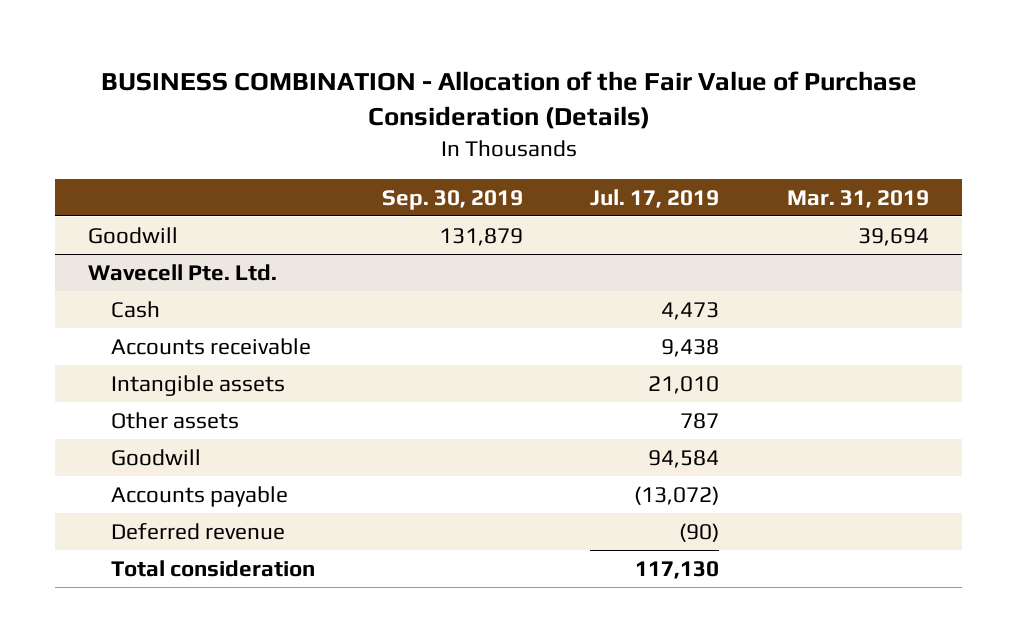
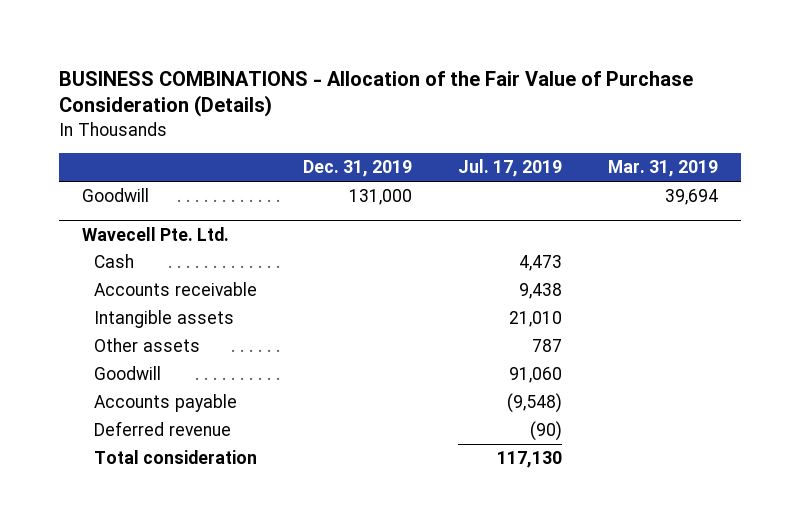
- BUSINESS COMBINATION - Allocation of the Fair Value of Purchase Consideration (Details)
+ BUSINESS COMBINATIONS - Allocation of the Fair Value of Purchase Consideration (Details)
- | Sep. 30, 2019 | Jul. 17, 2019 | Mar. 31, 2019
+ | Dec. 31, 2019 | Jul. 17, 2019 | Mar. 31, 2019
@ Wavecell Pte. Ltd.
- Goodwill | | 94,584 |
- Accounts payable | | (13,072) |
+ Goodwill | | 91,060 |
+ Accounts payable | | (9,548) |

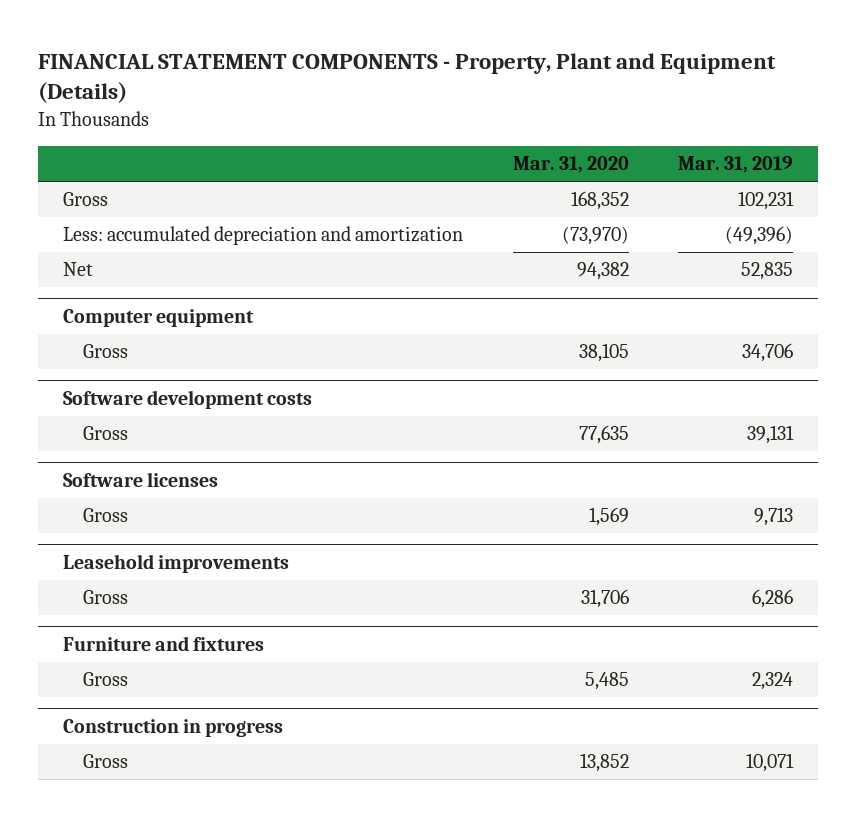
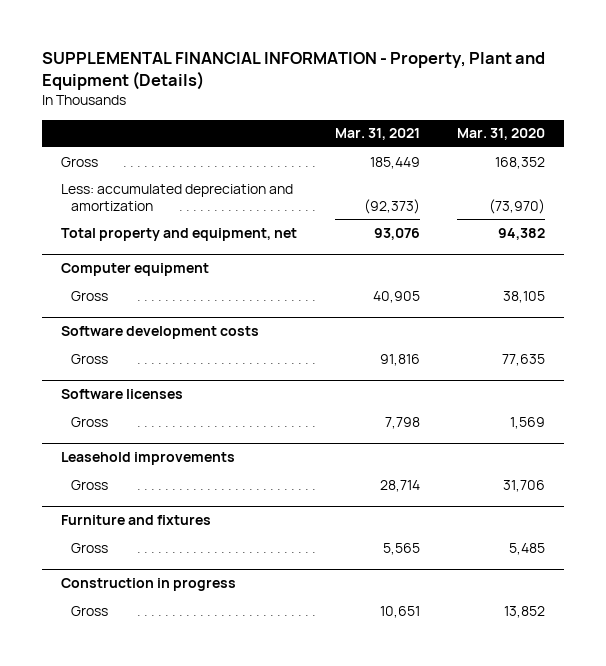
- FINANCIAL STATEMENT COMPONENTS - Property, Plant and Equipment (Details)
+ SUPPLEMENTAL FINANCIAL INFORMATION - Property, Plant and Equipment (Details)
- | Mar. 31, 2020 | Mar. 31, 2019
+ | Mar. 31, 2021 | Mar. 31, 2020
- Net | 94,382 | 52,835
+ Total property and equipment, net | 93,076 | 94,382

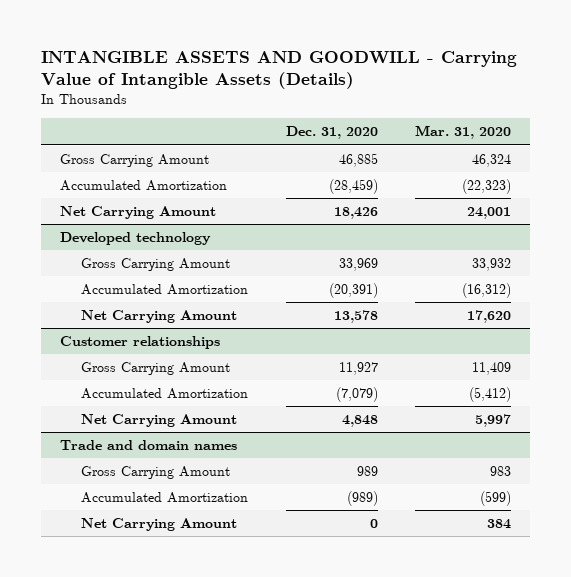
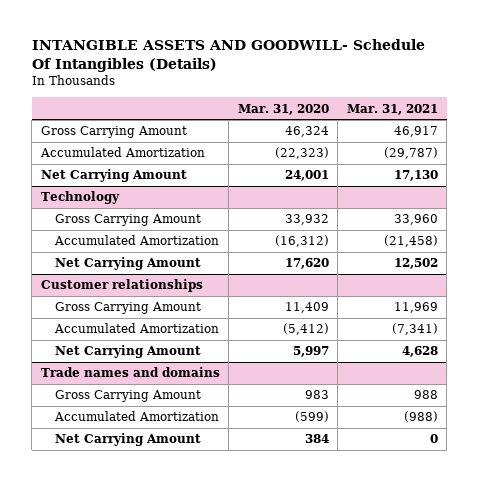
- INTANGIBLE ASSETS AND GOODWILL - Carrying Value of Intangible Assets (Details)
+ INTANGIBLE ASSETS AND GOODWILL- Schedule Of Intangibles (Details)
- | Dec. 31, 2020 | Mar. 31, 2020
+ | Mar. 31, 2020 | Mar. 31, 2021
- Developed technology
+ Technology
- Trade and domain names
+ Trade names and domains

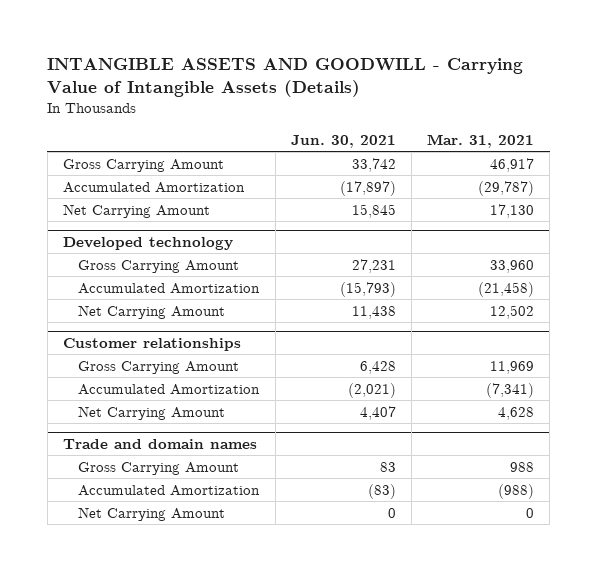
- INTANGIBLE ASSETS AND GOODWILL- Schedule Of Intangibles (Details)
+ INTANGIBLE ASSETS AND GOODWILL - Carrying Value of Intangible Assets (Details)
- | Mar. 31, 2020 | Mar. 31, 2021
+ | Jun. 30, 2021 | Mar. 31, 2021
- Technology
+ Developed technology
- Trade names and domains
+ Trade and domain names

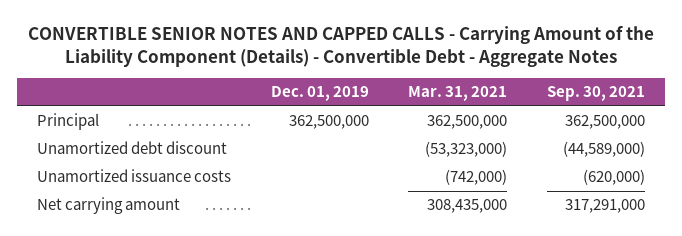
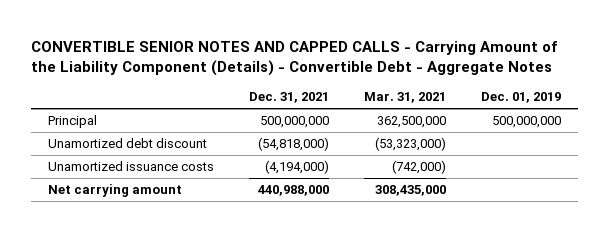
- | Dec. 01, 2019 | Mar. 31, 2021 | Sep. 30, 2021
+ | Dec. 31, 2021 | Mar. 31, 2021 | Dec. 01, 2019
- Principal | 362,500,000 | 362,500,000 | 362,500,000
+ Principal | 500,000,000 | 362,500,000 | 500,000,000

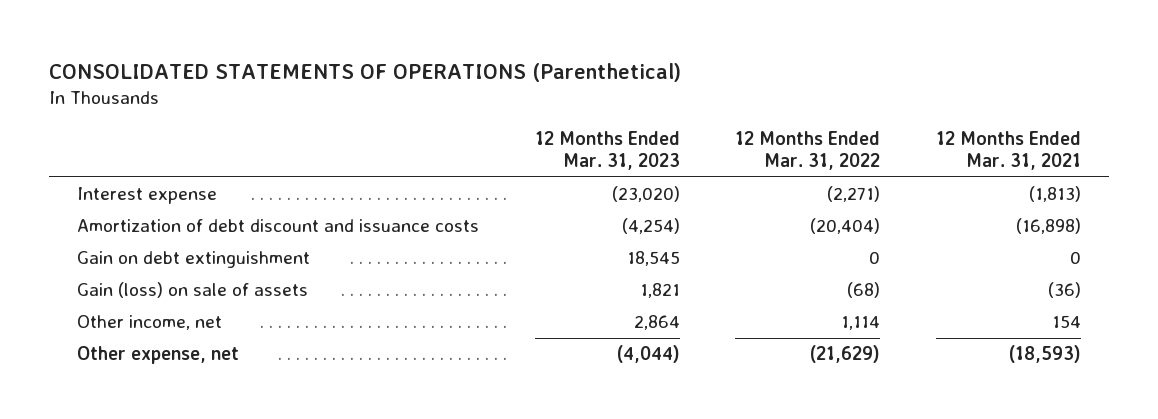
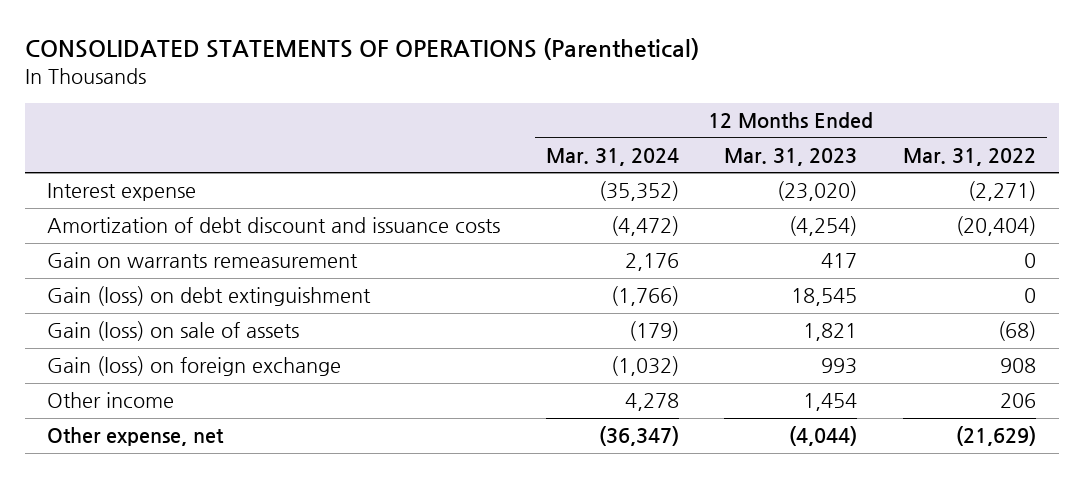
- | 12 Months Ended Mar. 31, 2023 | 12 Months Ended Mar. 31, 2022 | 12 Months Ended Mar. 31, 2021
+ | 12 Months Ended Mar. 31, 2024 | 12 Months Ended Mar. 31, 2023 | 12 Months Ended Mar. 31, 2022
- Gain on debt extinguishment | 18,545 | 0 | 0
+ Gain on warrants remeasurement | 2,176 | 417 | 0
+ Gain (loss) on debt extinguishment | (1,766) | 18,545 | 0
- Other income, net | 2,864 | 1,114 | 154
+ Gain (loss) on foreign exchange | (1,032) | 993 | 908
+ Other income | 4,278 | 1,454 | 206

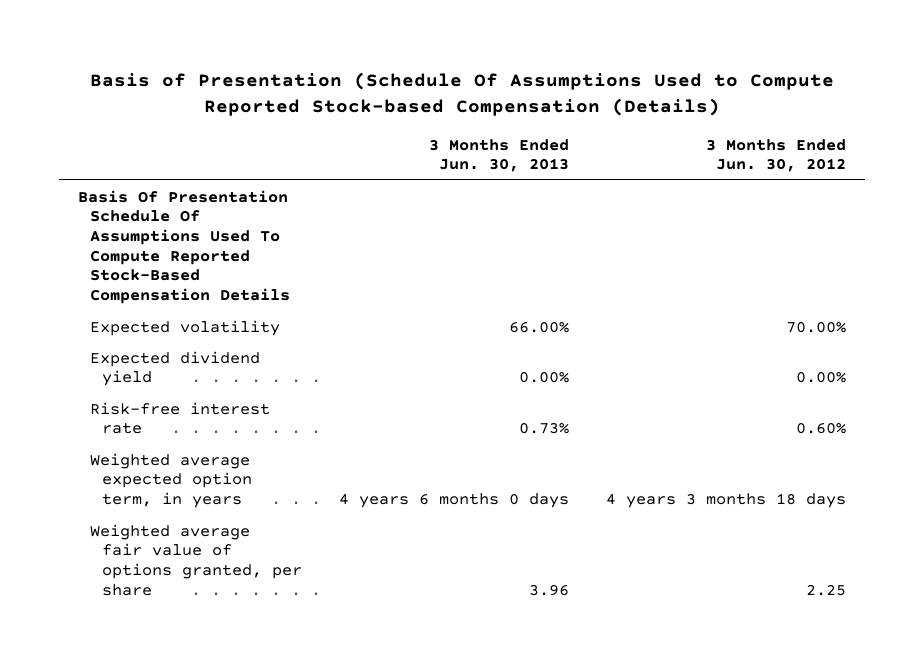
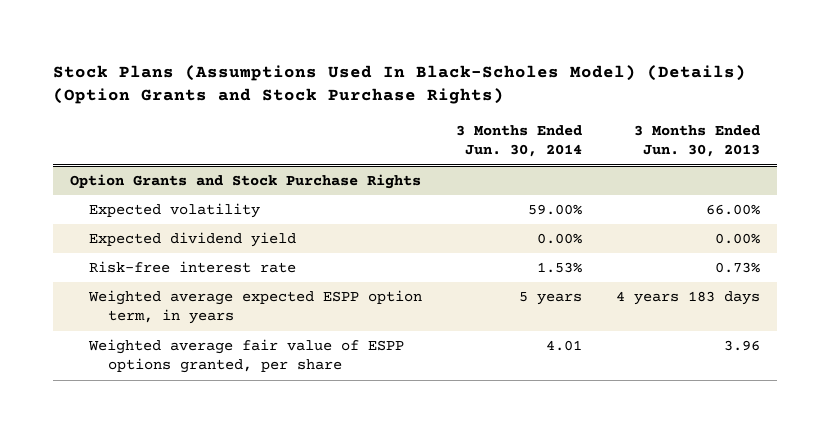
- Basis of Presentation (Schedule Of Assumptions Used to Compute Reported Stock-based Compensation (Details)
+ Stock Plans (Assumptions Used In Black-Scholes Model) (Details) (Option Grants and Stock Purchase Rights)
- | 3 Months Ended Jun. 30, 2013 | 3 Months Ended Jun. 30, 2012
+ | 3 Months Ended Jun. 30, 2014 | 3 Months Ended Jun. 30, 2013
- Basis Of Presentation Schedule Of Assumptions Used To Compute Reported Stock-Based Compensation Details
+ Option Grants and Stock Purchase Rights
- Weighted average expected option term, in years | 4 years 6 months 0 days | 4 years 3 months 18 days
- Weighted average fair value of options granted, per share | 3.96 | 2.25
+ Weighted average expected ESPP option term, in years | 5 years | 4 years 183 days
+ Weighted average fair value of ESPP options granted, per share | 4.01 | 3.96

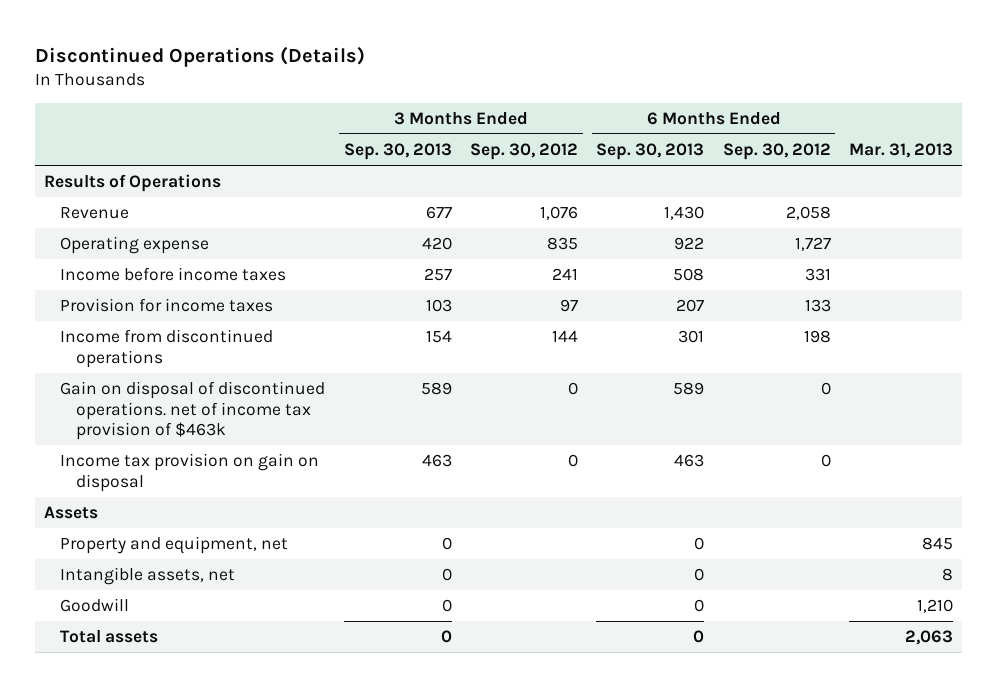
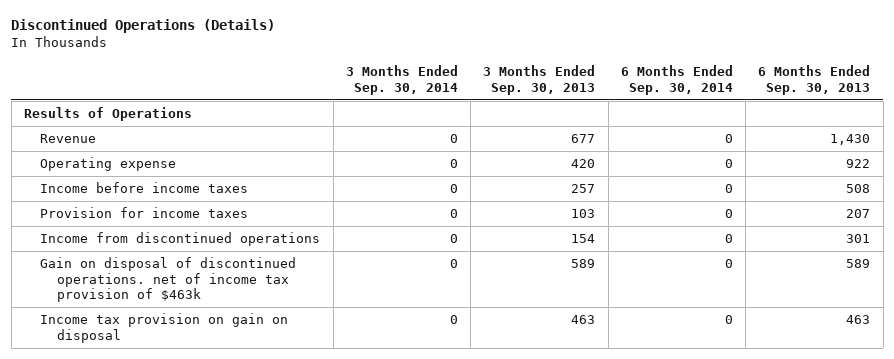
- | 3 Months Ended Sep. 30, 2013 | 3 Months Ended Sep. 30, 2012 | 6 Months Ended Sep. 30, 2013 | 6 Months Ended Sep. 30, 2012 | Mar. 31, 2013
+ | 3 Months Ended Sep. 30, 2014 | 3 Months Ended Sep. 30, 2013 | 6 Months Ended Sep. 30, 2014 | 6 Months Ended Sep. 30, 2013
- Assets
- Property and equipment, net | 0 | | 0 | | 845
- Intangible assets, net | 0 | | 0 | | 8
- Goodwill | 0 | | 0 | | 1,210
- Total assets | 0 | | 0 | | 2,063

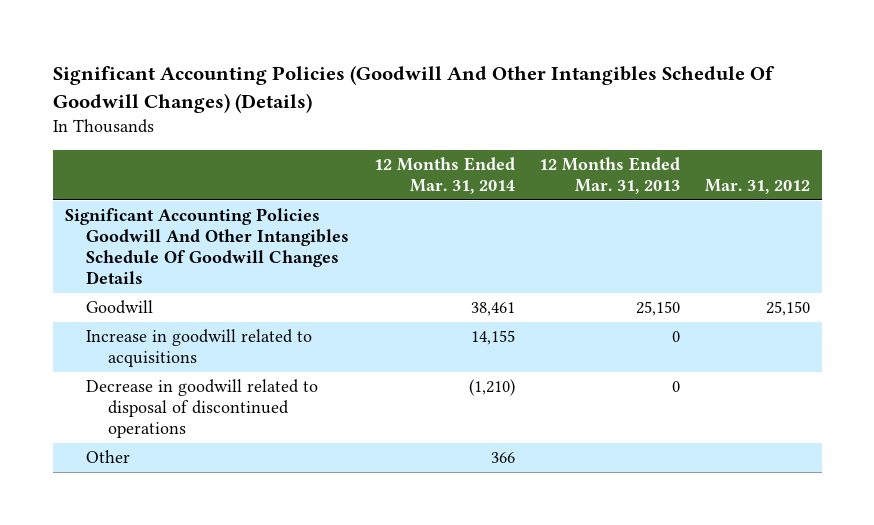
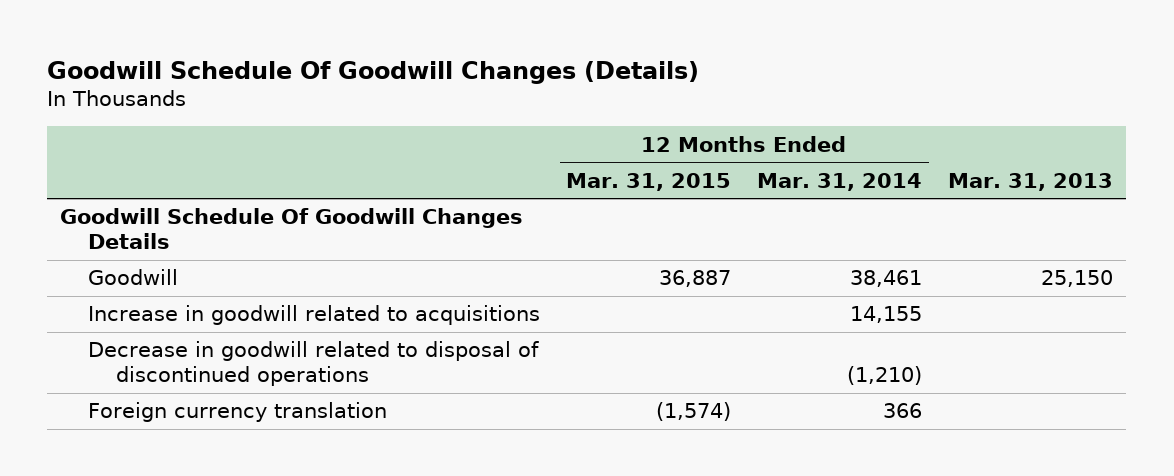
- Significant Accounting Policies (Goodwill And Other Intangibles Schedule Of Goodwill Changes) (Details)
+ Goodwill Schedule Of Goodwill Changes (Details)
- | 12 Months Ended Mar. 31, 2014 | 12 Months Ended Mar. 31, 2013 | Mar. 31, 2012
+ | 12 Months Ended Mar. 31, 2015 | 12 Months Ended Mar. 31, 2014 | Mar. 31, 2013
- Significant Accounting Policies Goodwill And Other Intangibles Schedule Of Goodwill Changes Details
+ Goodwill Schedule Of Goodwill Changes Details
- Other | 366 | |
+ Foreign currency translation | (1,574) | 366 |

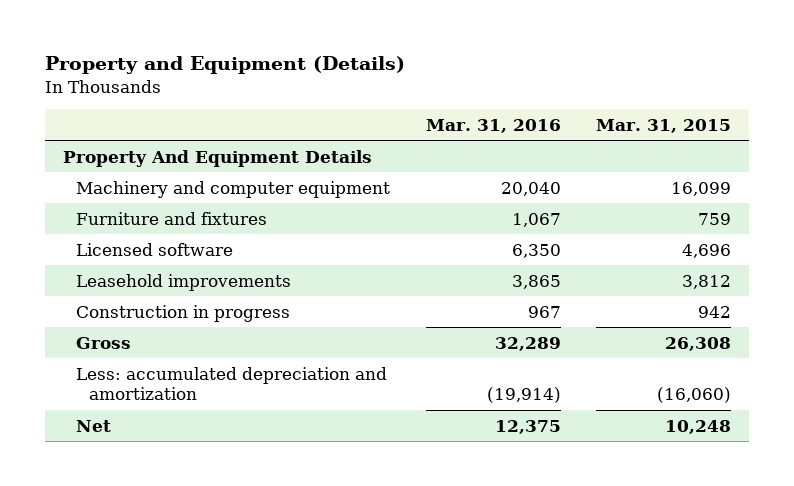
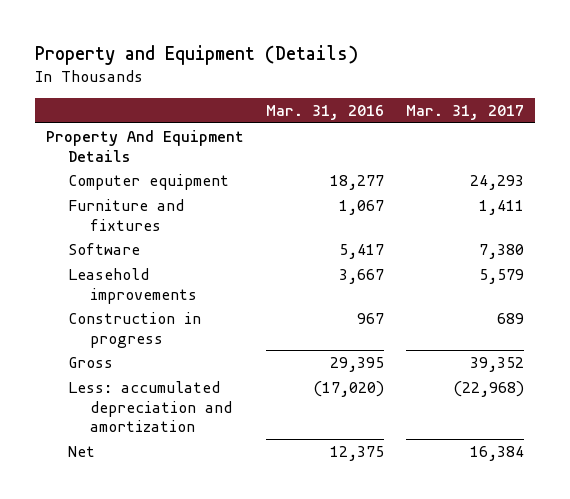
- | Mar. 31, 2016 | Mar. 31, 2015
+ | Mar. 31, 2016 | Mar. 31, 2017
- Machinery and computer equipment | 20,040 | 16,099
+ Computer equipment | 18,277 | 24,293
- Licensed software | 6,350 | 4,696
- Leasehold improvements | 3,865 | 3,812
+ Software | 5,417 | 7,380
+ Leasehold improvements | 3,667 | 5,579
- Gross | 32,289 | 26,308
- Less: accumulated depreciation and amortization | (19,914) | (16,060)
+ Gross | 29,395 | 39,352
+ Less: accumulated depreciation and amortization | (17,020) | (22,968)

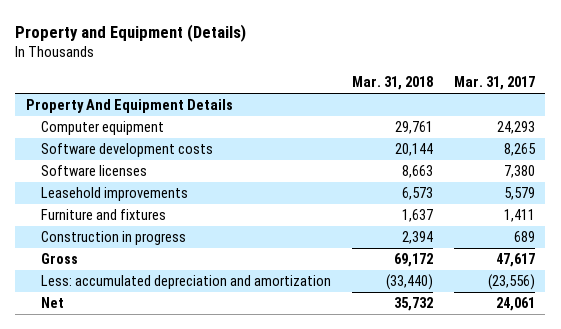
- | Mar. 31, 2016 | Mar. 31, 2017
+ | Mar. 31, 2018 | Mar. 31, 2017
- Software | 5,417 | 7,380
+ Software development costs | 20,144 | 8,265
+ Software licenses | 8,663 | 7,380
moved down: Furniture and fixtures | 1,637 | 1,411
- Gross | 29,395 | 39,352
- Less: accumulated depreciation and amortization | (17,020) | (22,968)
- Net | 12,375 | 16,384
+ Gross | 69,172 | 47,617
+ Less: accumulated depreciation and amortization | (33,440) | (23,556)
+ Net | 35,732 | 24,061

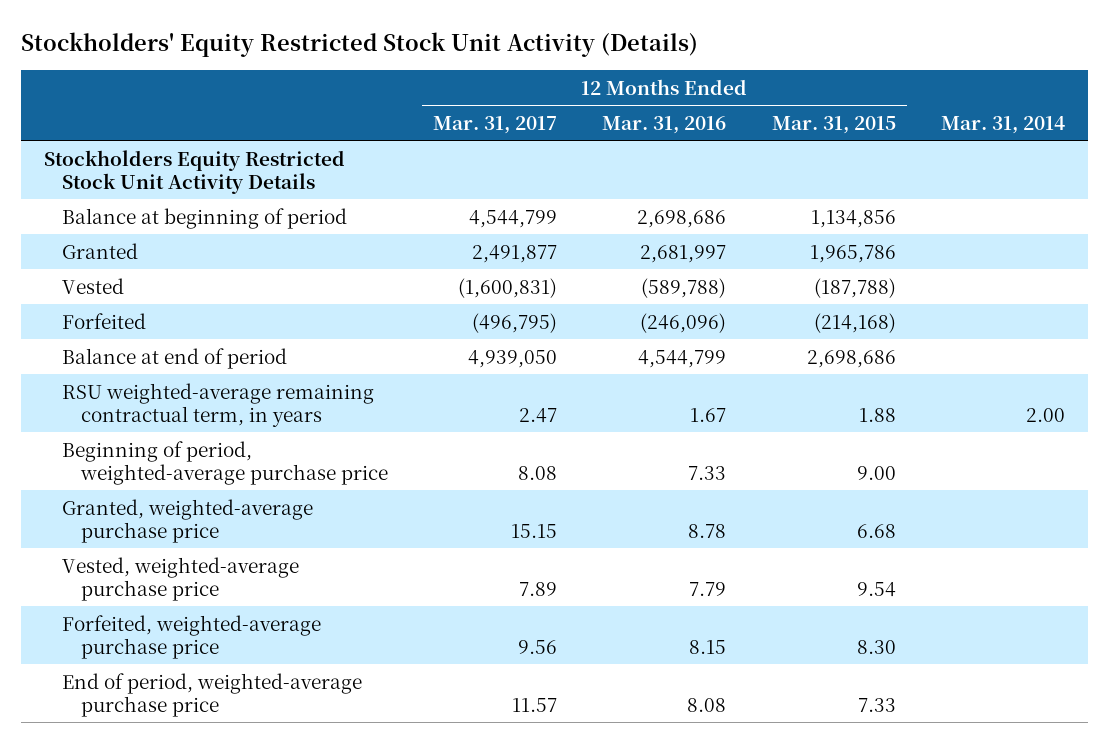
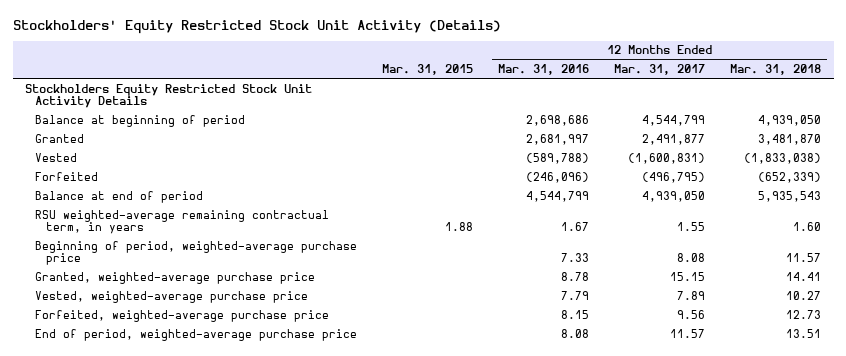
- | 12 Months Ended Mar. 31, 2017 | 12 Months Ended Mar. 31, 2016 | 12 Months Ended Mar. 31, 2015 | Mar. 31, 2014
+ | Mar. 31, 2015 | 12 Months Ended Mar. 31, 2016 | 12 Months Ended Mar. 31, 2017 | 12 Months Ended Mar. 31, 2018
- RSU weighted-average remaining contractual term, in years | 2.47 | 1.67 | 1.88 | 2.00
+ RSU weighted-average remaining contractual term, in years | 1.88 | 1.67 | 1.55 | 1.60

